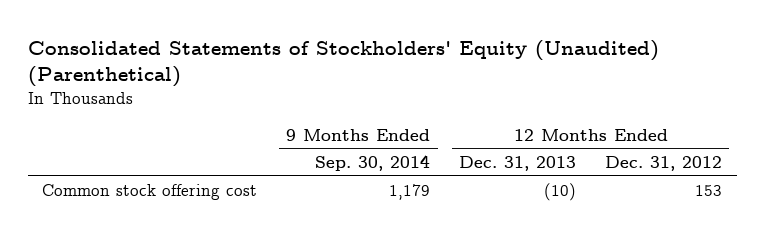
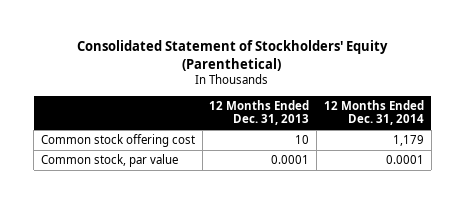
- Consolidated Statements of Stockholders' Equity (Unaudited) (Parenthetical)
+ Consolidated Statement of Stockholders' Equity (Parenthetical)
- | 9 Months Ended Sep. 30, 2014 | 12 Months Ended Dec. 31, 2013 | 12 Months Ended Dec. 31, 2012
+ | 12 Months Ended Dec. 31, 2013 | 12 Months Ended Dec. 31, 2014
- Common stock offering cost | 1,179 | (10) | 153
+ Common stock offering cost | 10 | 1,179
+ Common stock, par value | 0.0001 | 0.0001

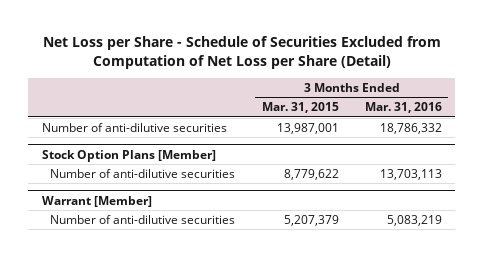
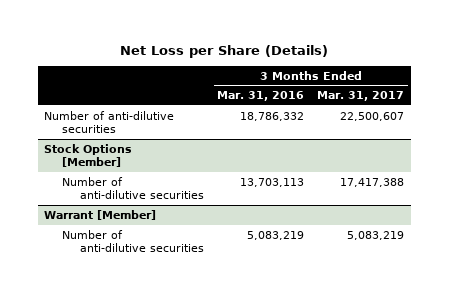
- Net Loss per Share - Schedule of Securities Excluded from Computation of Net Loss per Share (Detail)
+ Net Loss per Share (Details)
- | 3 Months Ended Mar. 31, 2015 | 3 Months Ended Mar. 31, 2016
+ | 3 Months Ended Mar. 31, 2016 | 3 Months Ended Mar. 31, 2017
- Stock Option Plans [Member]
+ Stock Options [Member]

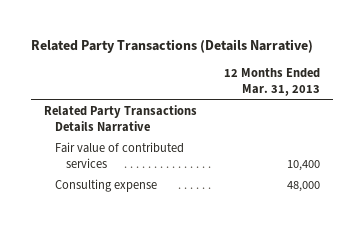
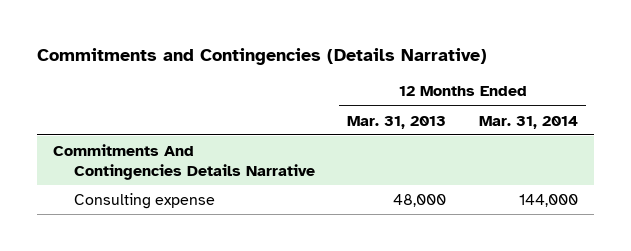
- Related Party Transactions (Details Narrative)
+ Commitments and Contingencies (Details Narrative)
- | 12 Months Ended Mar. 31, 2013
+ | 12 Months Ended Mar. 31, 2013 | 12 Months Ended Mar. 31, 2014
- Related Party Transactions Details Narrative
- Fair value of contributed services | 10,400
+ Commitments And Contingencies Details Narrative

